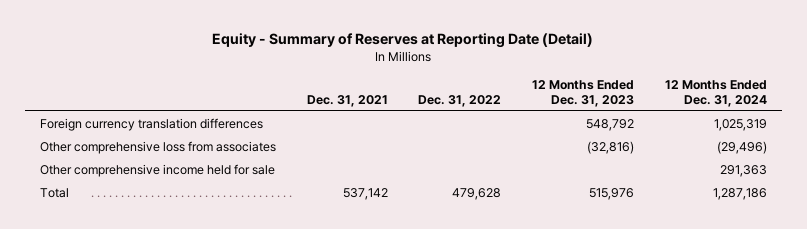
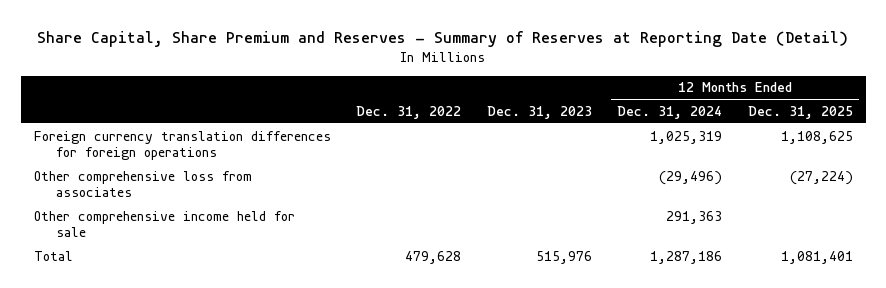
- Equity - Summary of Reserves at Reporting Date (Detail)
+ Share Capital, Share Premium and Reserves - Summary of Reserves at Reporting Date (Detail)
- | Dec. 31, 2021 | Dec. 31, 2022 | 12 Months Ended Dec. 31, 2023 | 12 Months Ended Dec. 31, 2024
+ | Dec. 31, 2022 | Dec. 31, 2023 | 12 Months Ended Dec. 31, 2024 | 12 Months Ended Dec. 31, 2025
- Foreign currency translation differences | | | 548,792 | 1,025,319
+ Foreign currency translation differences for foreign operations | | | 1,025,319 | 1,108,625

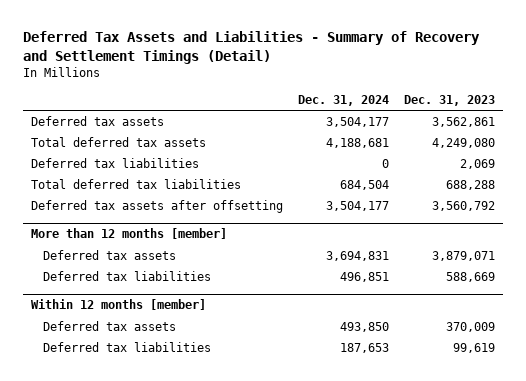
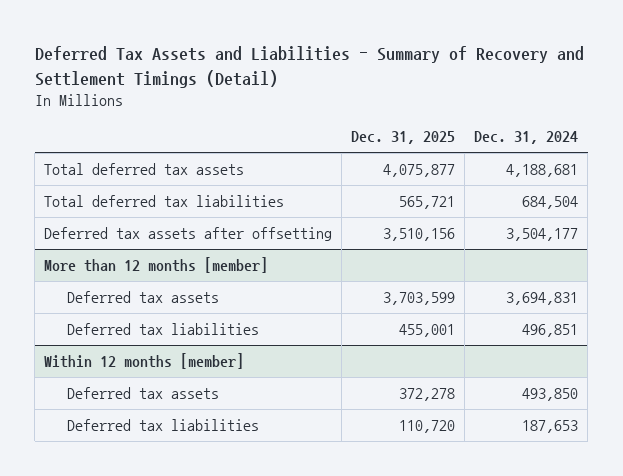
- | Dec. 31, 2024 | Dec. 31, 2023
+ | Dec. 31, 2025 | Dec. 31, 2024
- Deferred tax assets | 3,504,177 | 3,562,861
- Deferred tax liabilities | 0 | 2,069

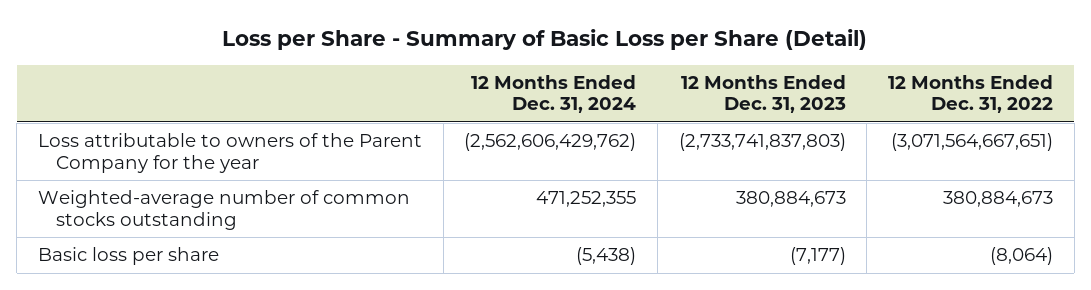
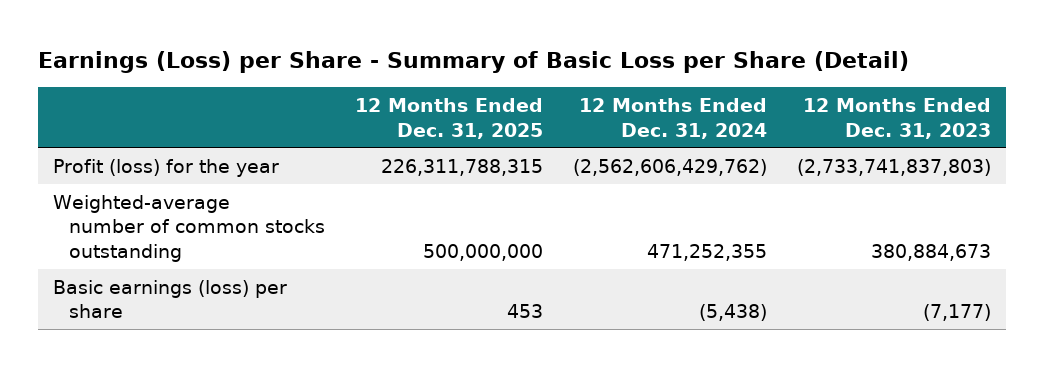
- Loss per Share - Summary of Basic Loss per Share (Detail)
+ Earnings (Loss) per Share - Summary of Basic Loss per Share (Detail)
- | 12 Months Ended Dec. 31, 2024 | 12 Months Ended Dec. 31, 2023 | 12 Months Ended Dec. 31, 2022
+ | 12 Months Ended Dec. 31, 2025 | 12 Months Ended Dec. 31, 2024 | 12 Months Ended Dec. 31, 2023
- Loss attributable to owners of the Parent Company for the year | (2,562,606,429,762) | (2,733,741,837,803) | (3,071,564,667,651)
+ Profit (loss) for the year | 226,311,788,315 | (2,562,606,429,762) | (2,733,741,837,803)
- Basic loss per share | (5,438) | (7,177) | (8,064)
+ Basic earnings (loss) per share | 453 | (5,438) | (7,177)

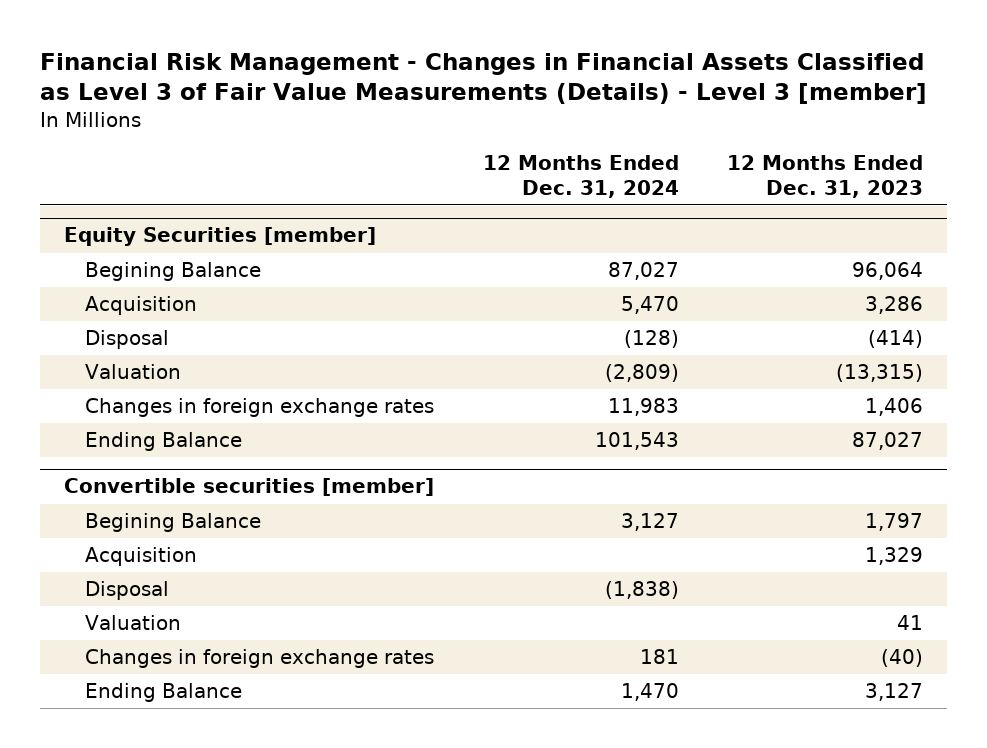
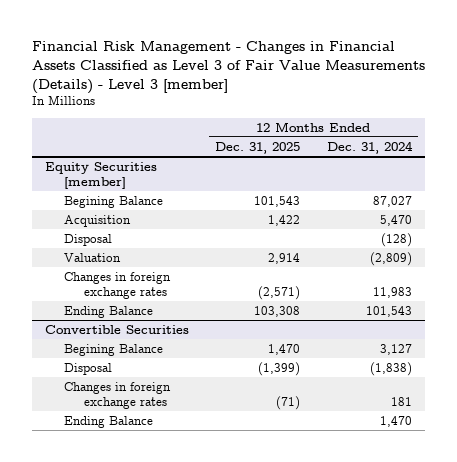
- | 12 Months Ended Dec. 31, 2024 | 12 Months Ended Dec. 31, 2023
+ | 12 Months Ended Dec. 31, 2025 | 12 Months Ended Dec. 31, 2024
- Convertible securities [member]
+ Convertible Securities
- Acquisition | | 1,329
- Valuation | | 41

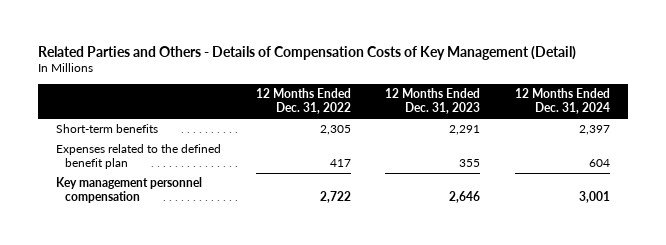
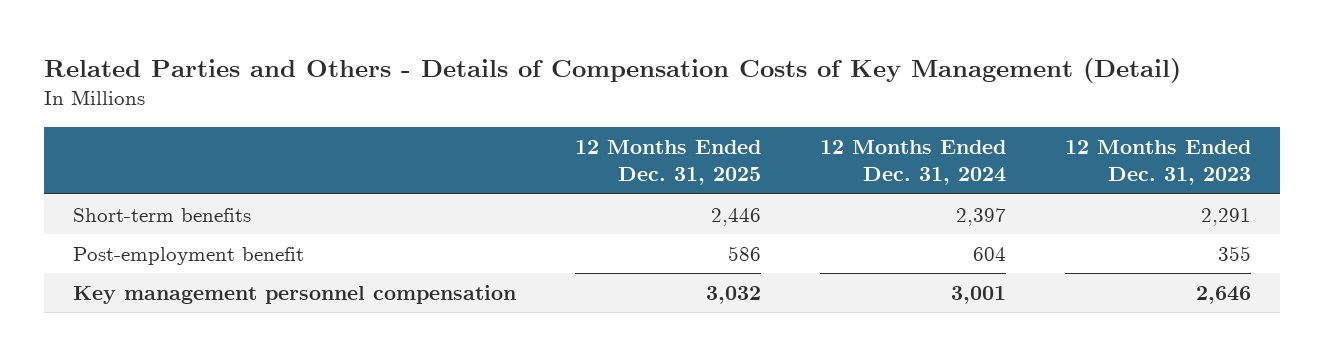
- | 12 Months Ended Dec. 31, 2022 | 12 Months Ended Dec. 31, 2023 | 12 Months Ended Dec. 31, 2024
+ | 12 Months Ended Dec. 31, 2025 | 12 Months Ended Dec. 31, 2024 | 12 Months Ended Dec. 31, 2023
- Expenses related to the defined benefit plan | 417 | 355 | 604
+ Post-employment benefit | 586 | 604 | 355

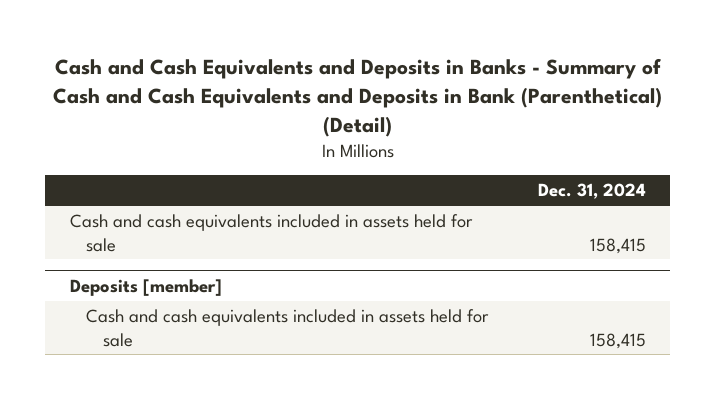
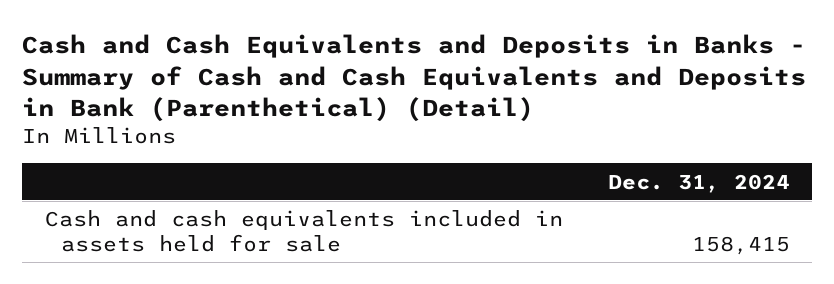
- Deposits [member]
- Cash and cash equivalents included in assets held for sale | 158,415

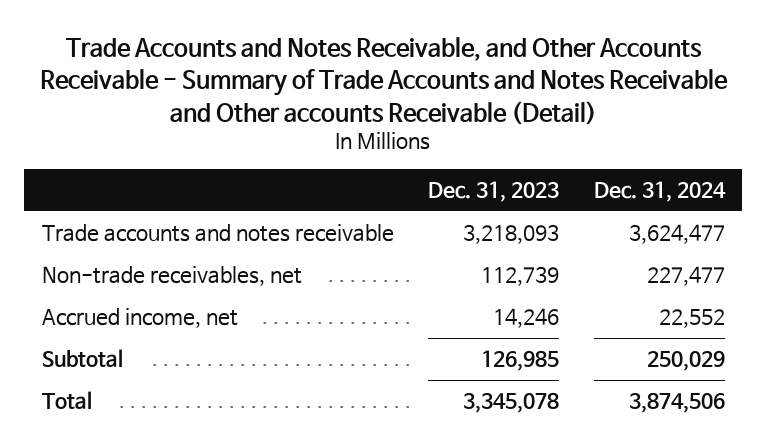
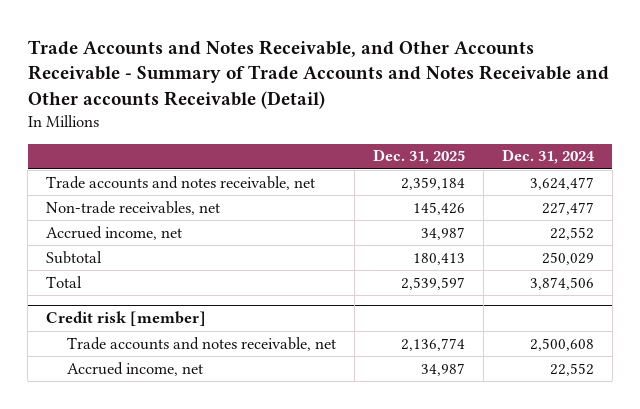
- | Dec. 31, 2023 | Dec. 31, 2024
+ | Dec. 31, 2025 | Dec. 31, 2024
- Trade accounts and notes receivable | 3,218,093 | 3,624,477
+ Trade accounts and notes receivable, net | 2,359,184 | 3,624,477
+ Credit risk [member]
+ Trade accounts and notes receivable, net | 2,136,774 | 2,500,608
+ Accrued income, net | 34,987 | 22,552

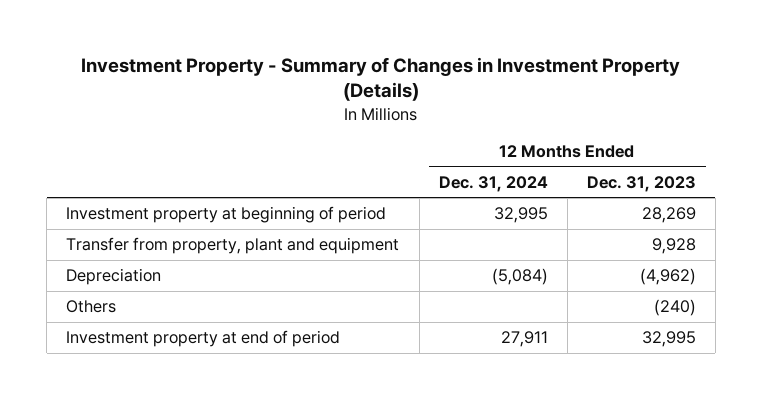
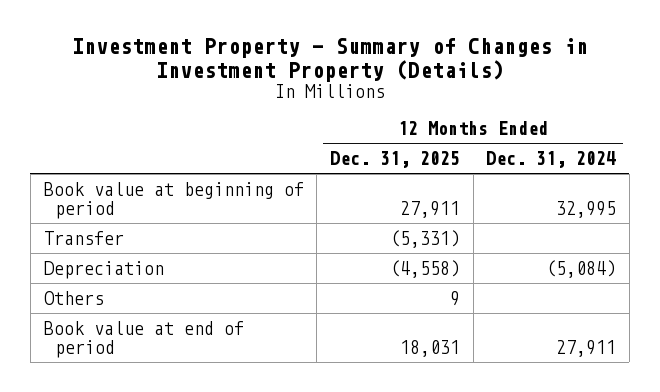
- | 12 Months Ended Dec. 31, 2024 | 12 Months Ended Dec. 31, 2023
+ | 12 Months Ended Dec. 31, 2025 | 12 Months Ended Dec. 31, 2024
- Investment property at beginning of period | 32,995 | 28,269
- Transfer from property, plant and equipment | | 9,928
+ Book value at beginning of period | 27,911 | 32,995
+ Transfer | (5,331) |
- Investment property at end of period | 27,911 | 32,995
+ Book value at end of period | 18,031 | 27,911

